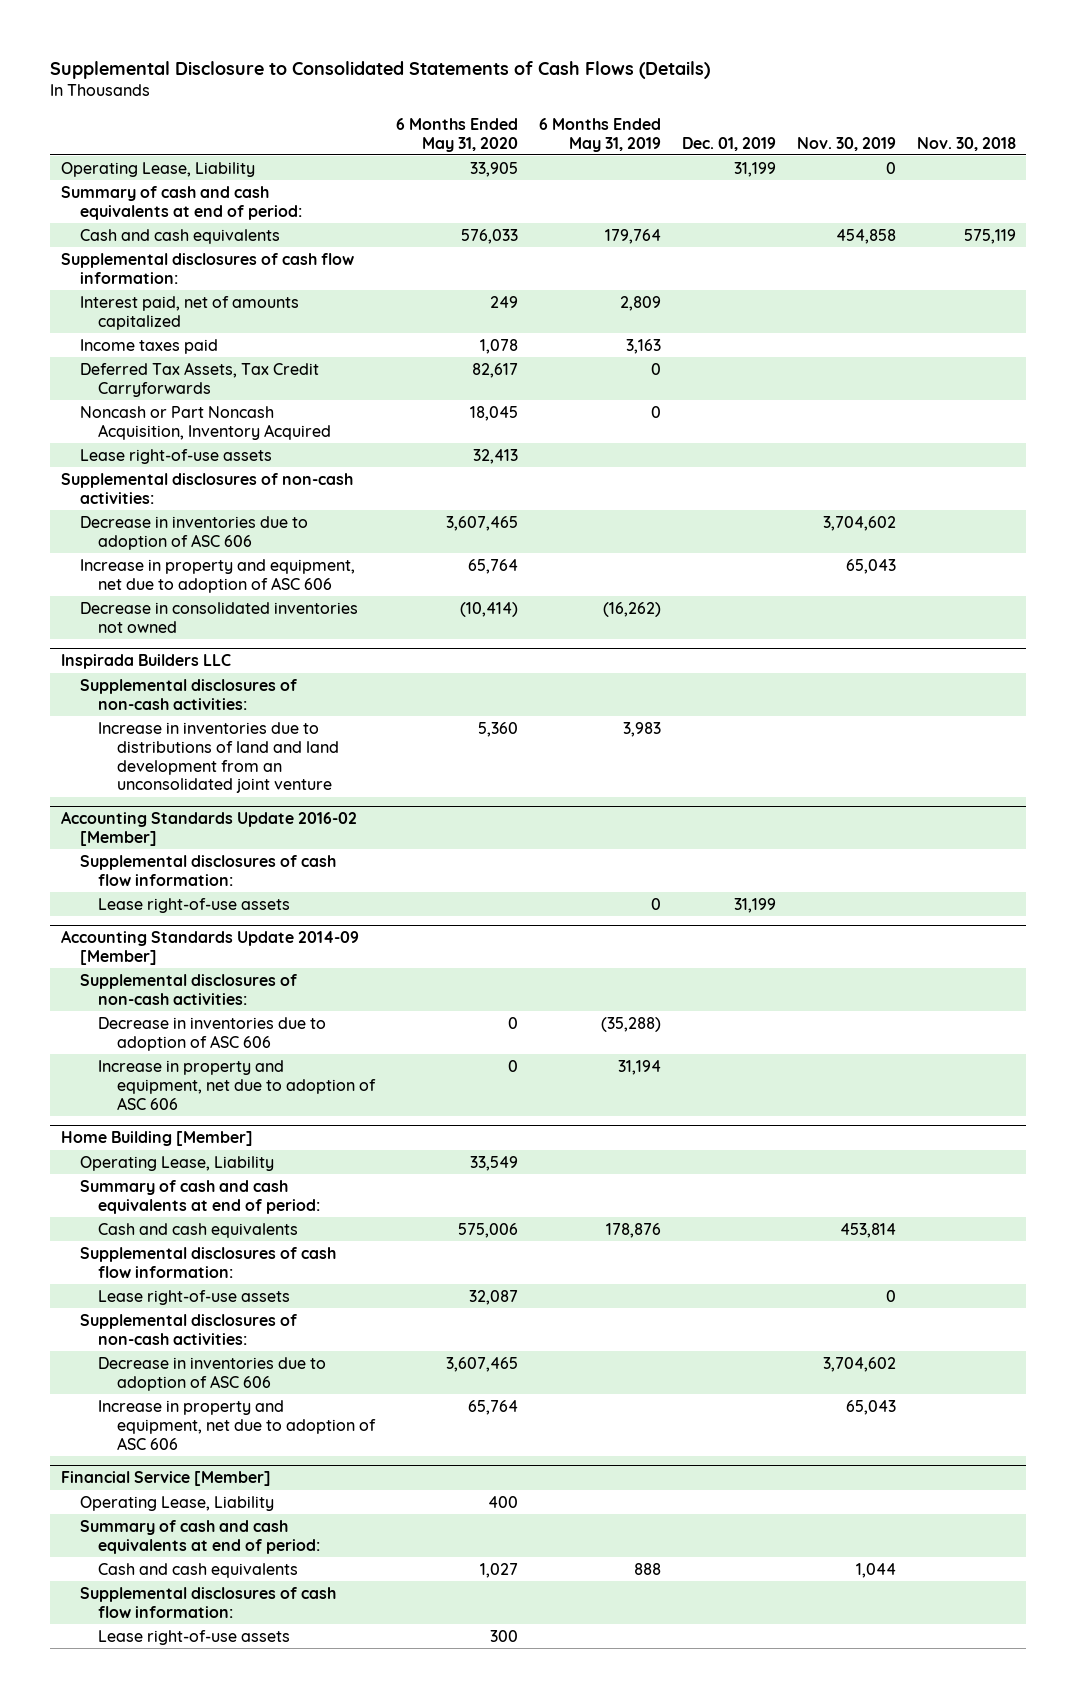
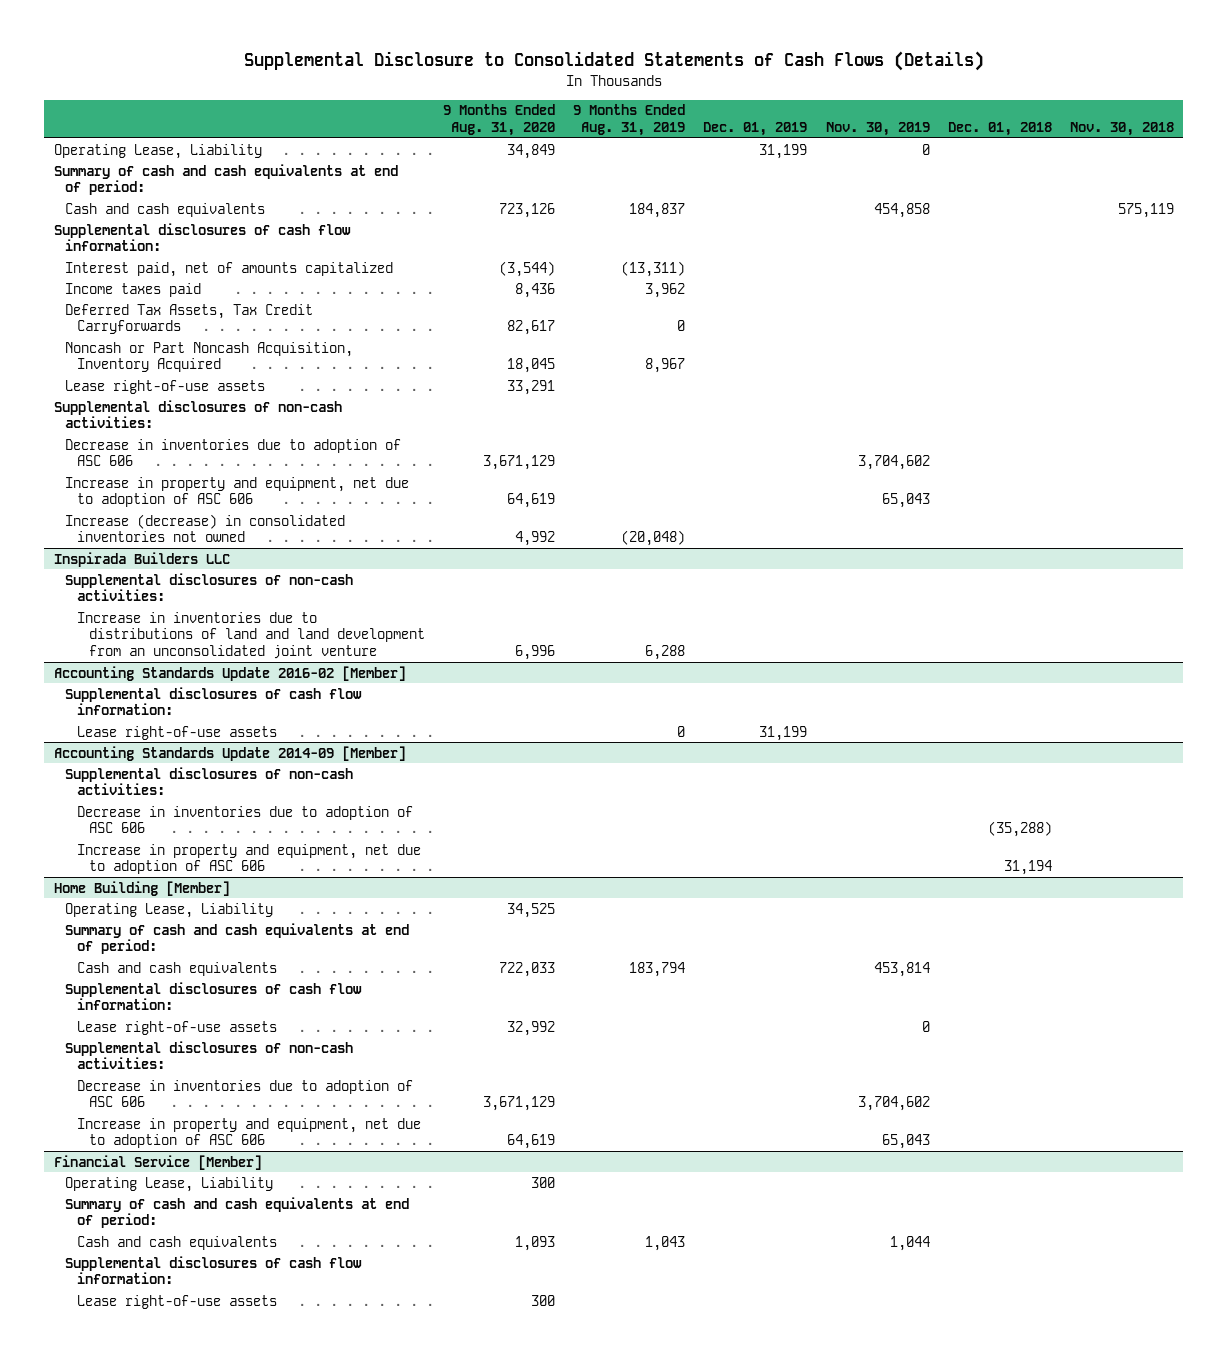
- | 6 Months Ended May 31, 2020 | 6 Months Ended May 31, 2019 | Dec. 01, 2019 | Nov. 30, 2019 | Nov. 30, 2018
+ | 9 Months Ended Aug. 31, 2020 | 9 Months Ended Aug. 31, 2019 | Dec. 01, 2019 | Nov. 30, 2019 | Dec. 01, 2018 | Nov. 30, 2018
- Decrease in consolidated inventories not owned | (10,414) | (16,262) | | |
+ Increase (decrease) in consolidated inventories not owned | 4,992 | (20,048) | | | |

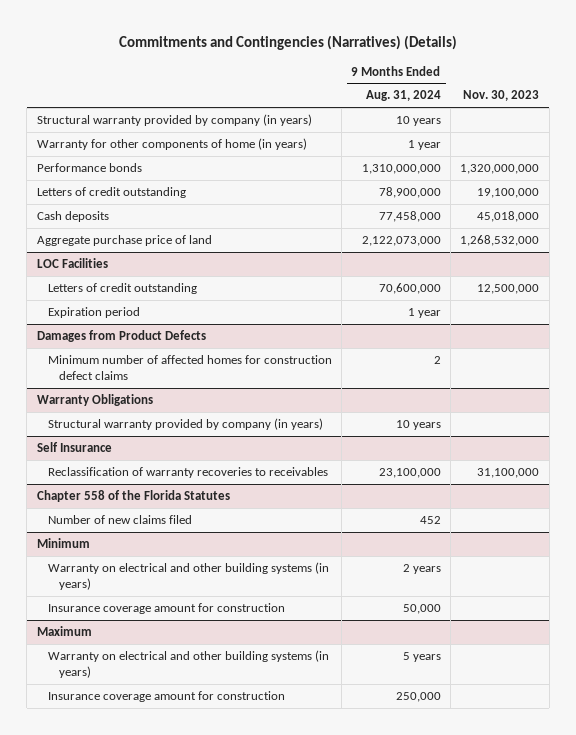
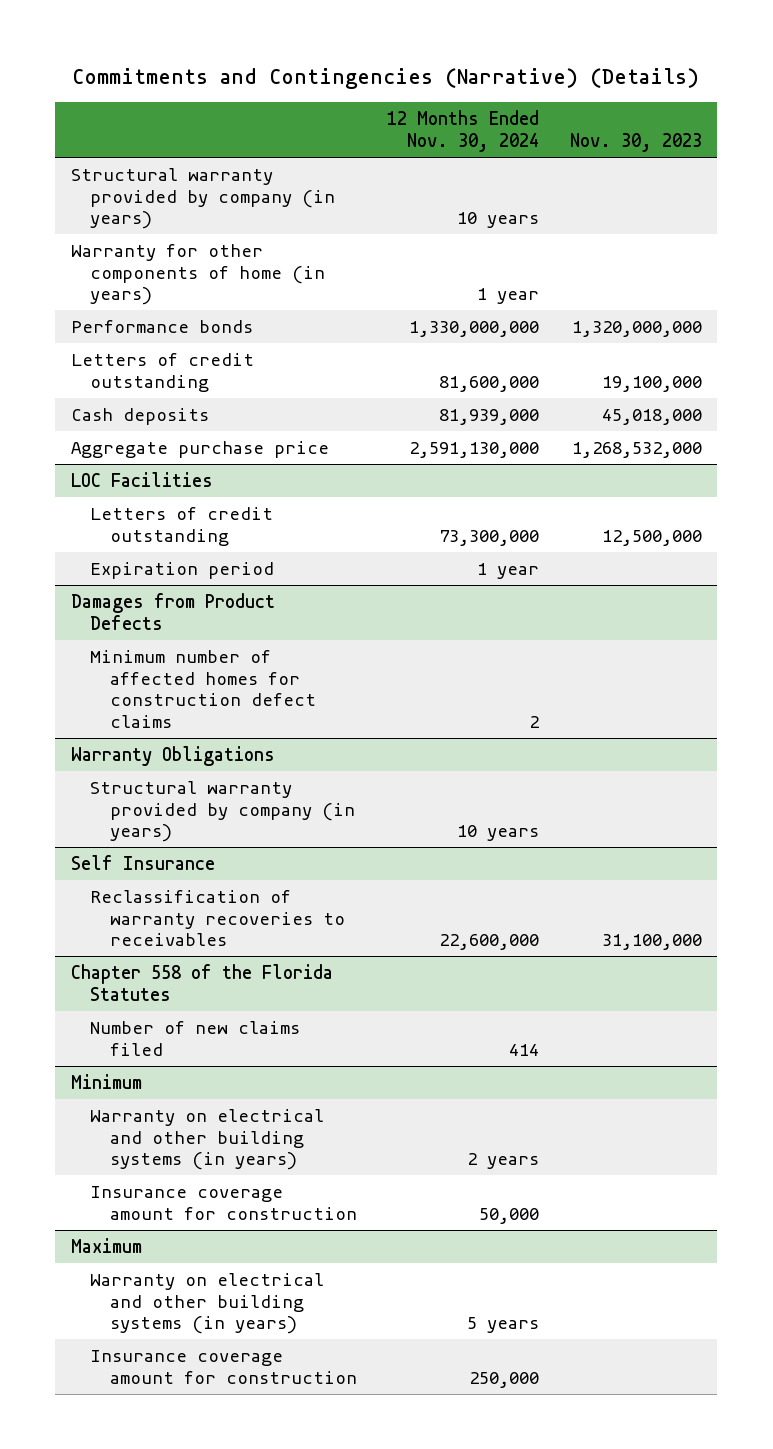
- Commitments and Contingencies (Narratives) (Details)
+ Commitments and Contingencies (Narrative) (Details)
- | 9 Months Ended Aug. 31, 2024 | Nov. 30, 2023
+ | 12 Months Ended Nov. 30, 2024 | Nov. 30, 2023
- Aggregate purchase price of land | 2,122,073,000 | 1,268,532,000
+ Aggregate purchase price | 2,591,130,000 | 1,268,532,000

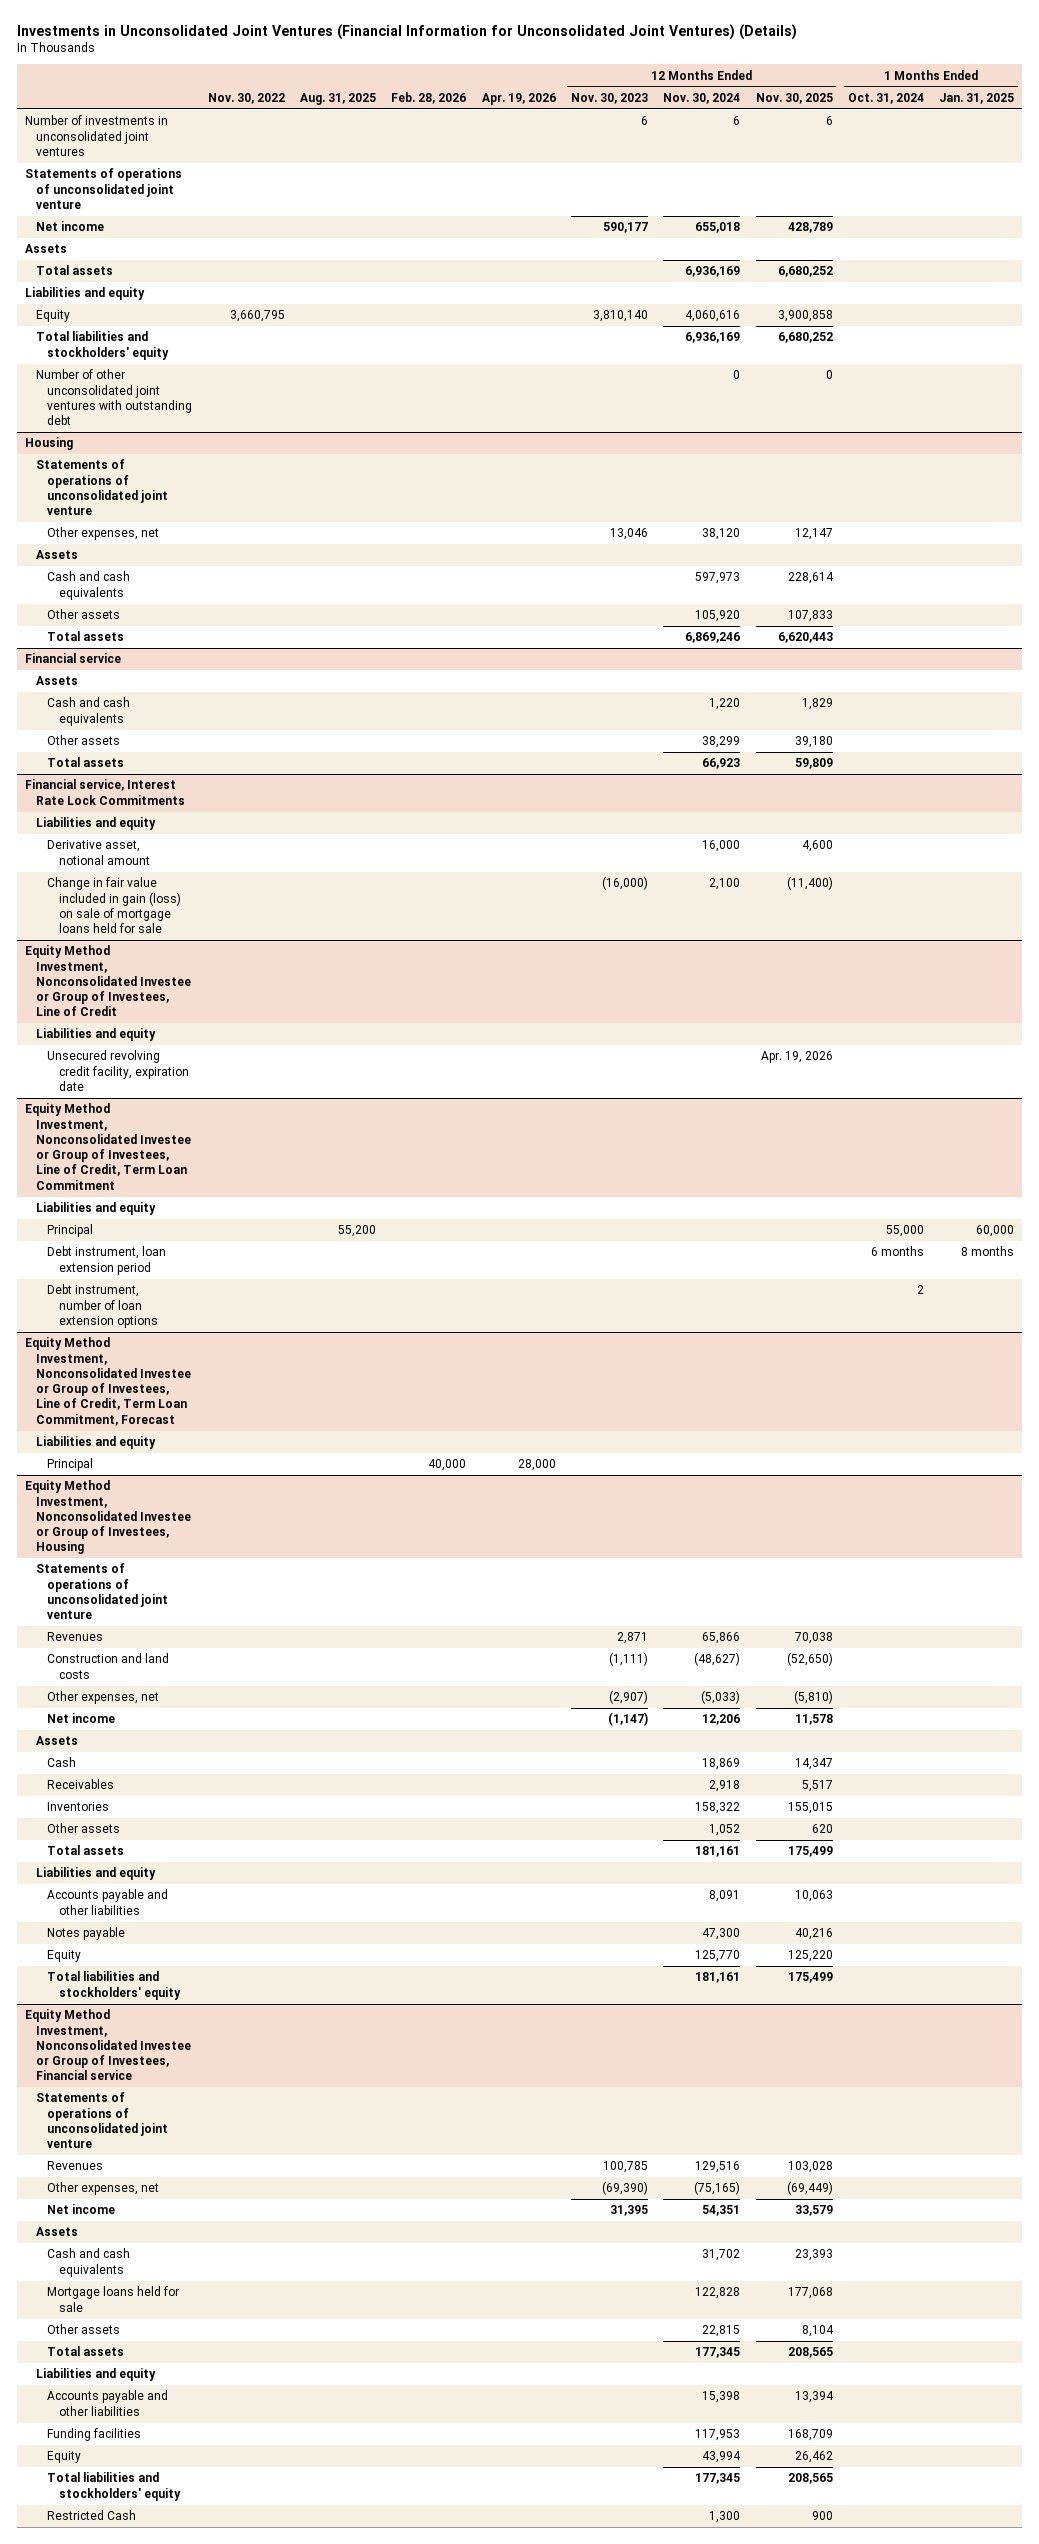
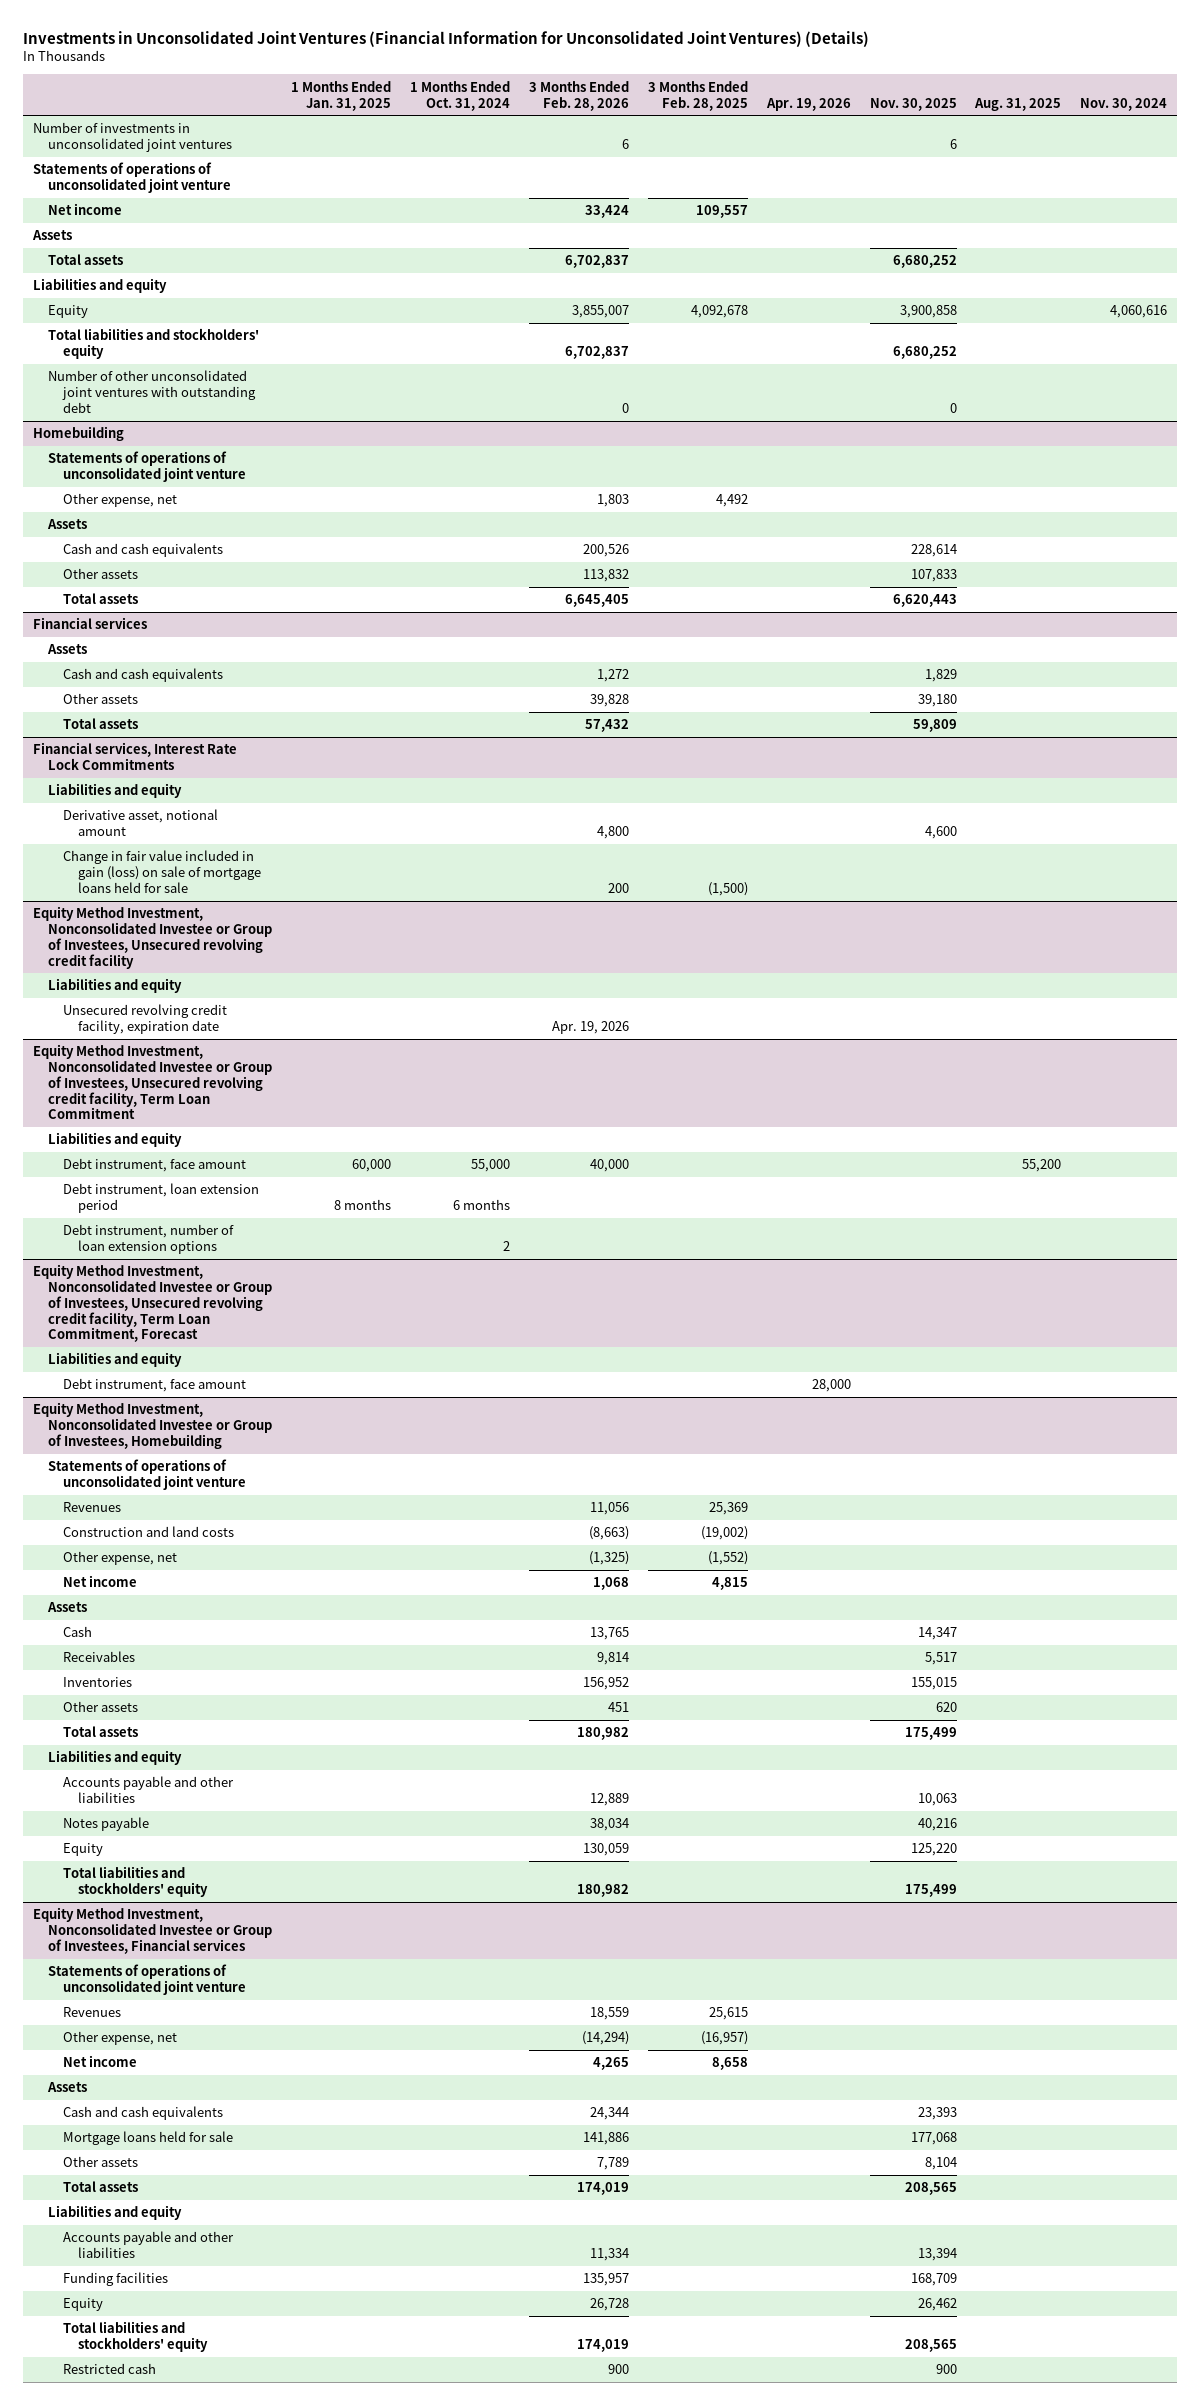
- | Nov. 30, 2022 | Aug. 31, 2025 | Feb. 28, 2026 | Apr. 19, 2026 | 12 Months Ended Nov. 30, 2023 | 12 Months Ended Nov. 30, 2024 | 12 Months Ended Nov. 30, 2025 | 1 Months Ended Oct. 31, 2024 | 1 Months Ended Jan. 31, 2025
+ | 1 Months Ended Jan. 31, 2025 | 1 Months Ended Oct. 31, 2024 | 3 Months Ended Feb. 28, 2026 | 3 Months Ended Feb. 28, 2025 | Apr. 19, 2026 | Nov. 30, 2025 | Aug. 31, 2025 | Nov. 30, 2024
- Housing
+ Homebuilding
- Other expenses, net | | | | | 13,046 | 38,120 | 12,147 | |
+ Other expense, net | | | 1,803 | 4,492 | | | |
- Financial service
+ Financial services
- Financial service, Interest Rate Lock Commitments
+ Financial services, Interest Rate Lock Commitments
- Equity Method Investment, Nonconsolidated Investee or Group of Investees, Line of Credit
+ Equity Method Investment, Nonconsolidated Investee or Group of Investees, Unsecured revolving credit facility
- Equity Method Investment, Nonconsolidated Investee or Group of Investees, Line of Credit, Term Loan Commitment
+ Equity Method Investment, Nonconsolidated Investee or Group of Investees, Unsecured revolving credit facility, Term Loan Commitment
- Principal | | 55,200 | | | | | | 55,000 | 60,000
+ Debt instrument, face amount | 60,000 | 55,000 | 40,000 | | | | 55,200 |
- Equity Method Investment, Nonconsolidated Investee or Group of Investees, Line of Credit, Term Loan Commitment, Forecast
+ Equity Method Investment, Nonconsolidated Investee or Group of Investees, Unsecured revolving credit facility, Term Loan Commitment, Forecast
- Principal | | | 40,000 | 28,000 | | | | |
- Equity Method Investment, Nonconsolidated Investee or Group of Investees, Housing
+ Debt instrument, face amount | | | | | 28,000 | | |
+ Equity Method Investment, Nonconsolidated Investee or Group of Investees, Homebuilding
- Other expenses, net | | | | | (2,907) | (5,033) | (5,810) | |
+ Other expense, net | | | (1,325) | (1,552) | | | |
- Equity Method Investment, Nonconsolidated Investee or Group of Investees, Financial service
+ Equity Method Investment, Nonconsolidated Investee or Group of Investees, Financial services
- Other expenses, net | | | | | (69,390) | (75,165) | (69,449) | |
+ Other expense, net | | | (14,294) | (16,957) | | | |
- Restricted Cash | | | | | | 1,300 | 900 | |
+ Restricted cash | | | 900 | | | 900 | |

